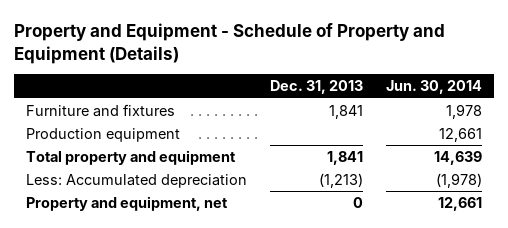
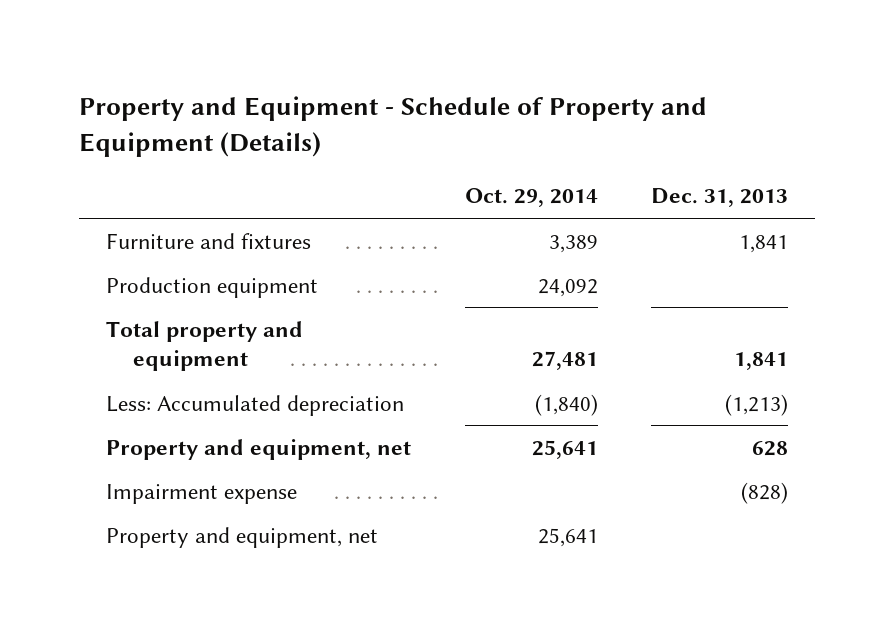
- | Dec. 31, 2013 | Jun. 30, 2014
+ | Oct. 29, 2014 | Dec. 31, 2013
- Property and equipment, net | 0 | 12,661
+ Property and equipment, net | 25,641 | 628
+ Impairment expense | | (828)
+ Property and equipment, net | 25,641 |

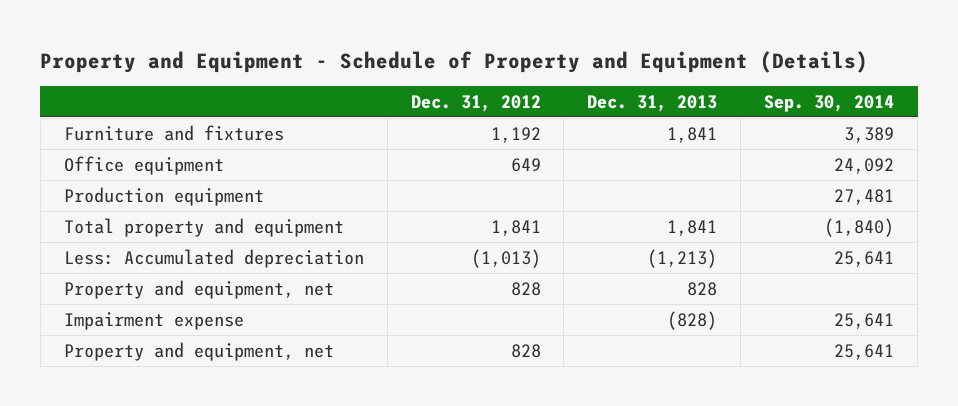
- | Oct. 29, 2014 | Dec. 31, 2013
+ | Dec. 31, 2012 | Dec. 31, 2013 | Sep. 30, 2014
+ Office equipment | 649 | | 24,092
- Property and equipment, net | 25,641 | 628
+ Property and equipment, net | 828 | 828 |

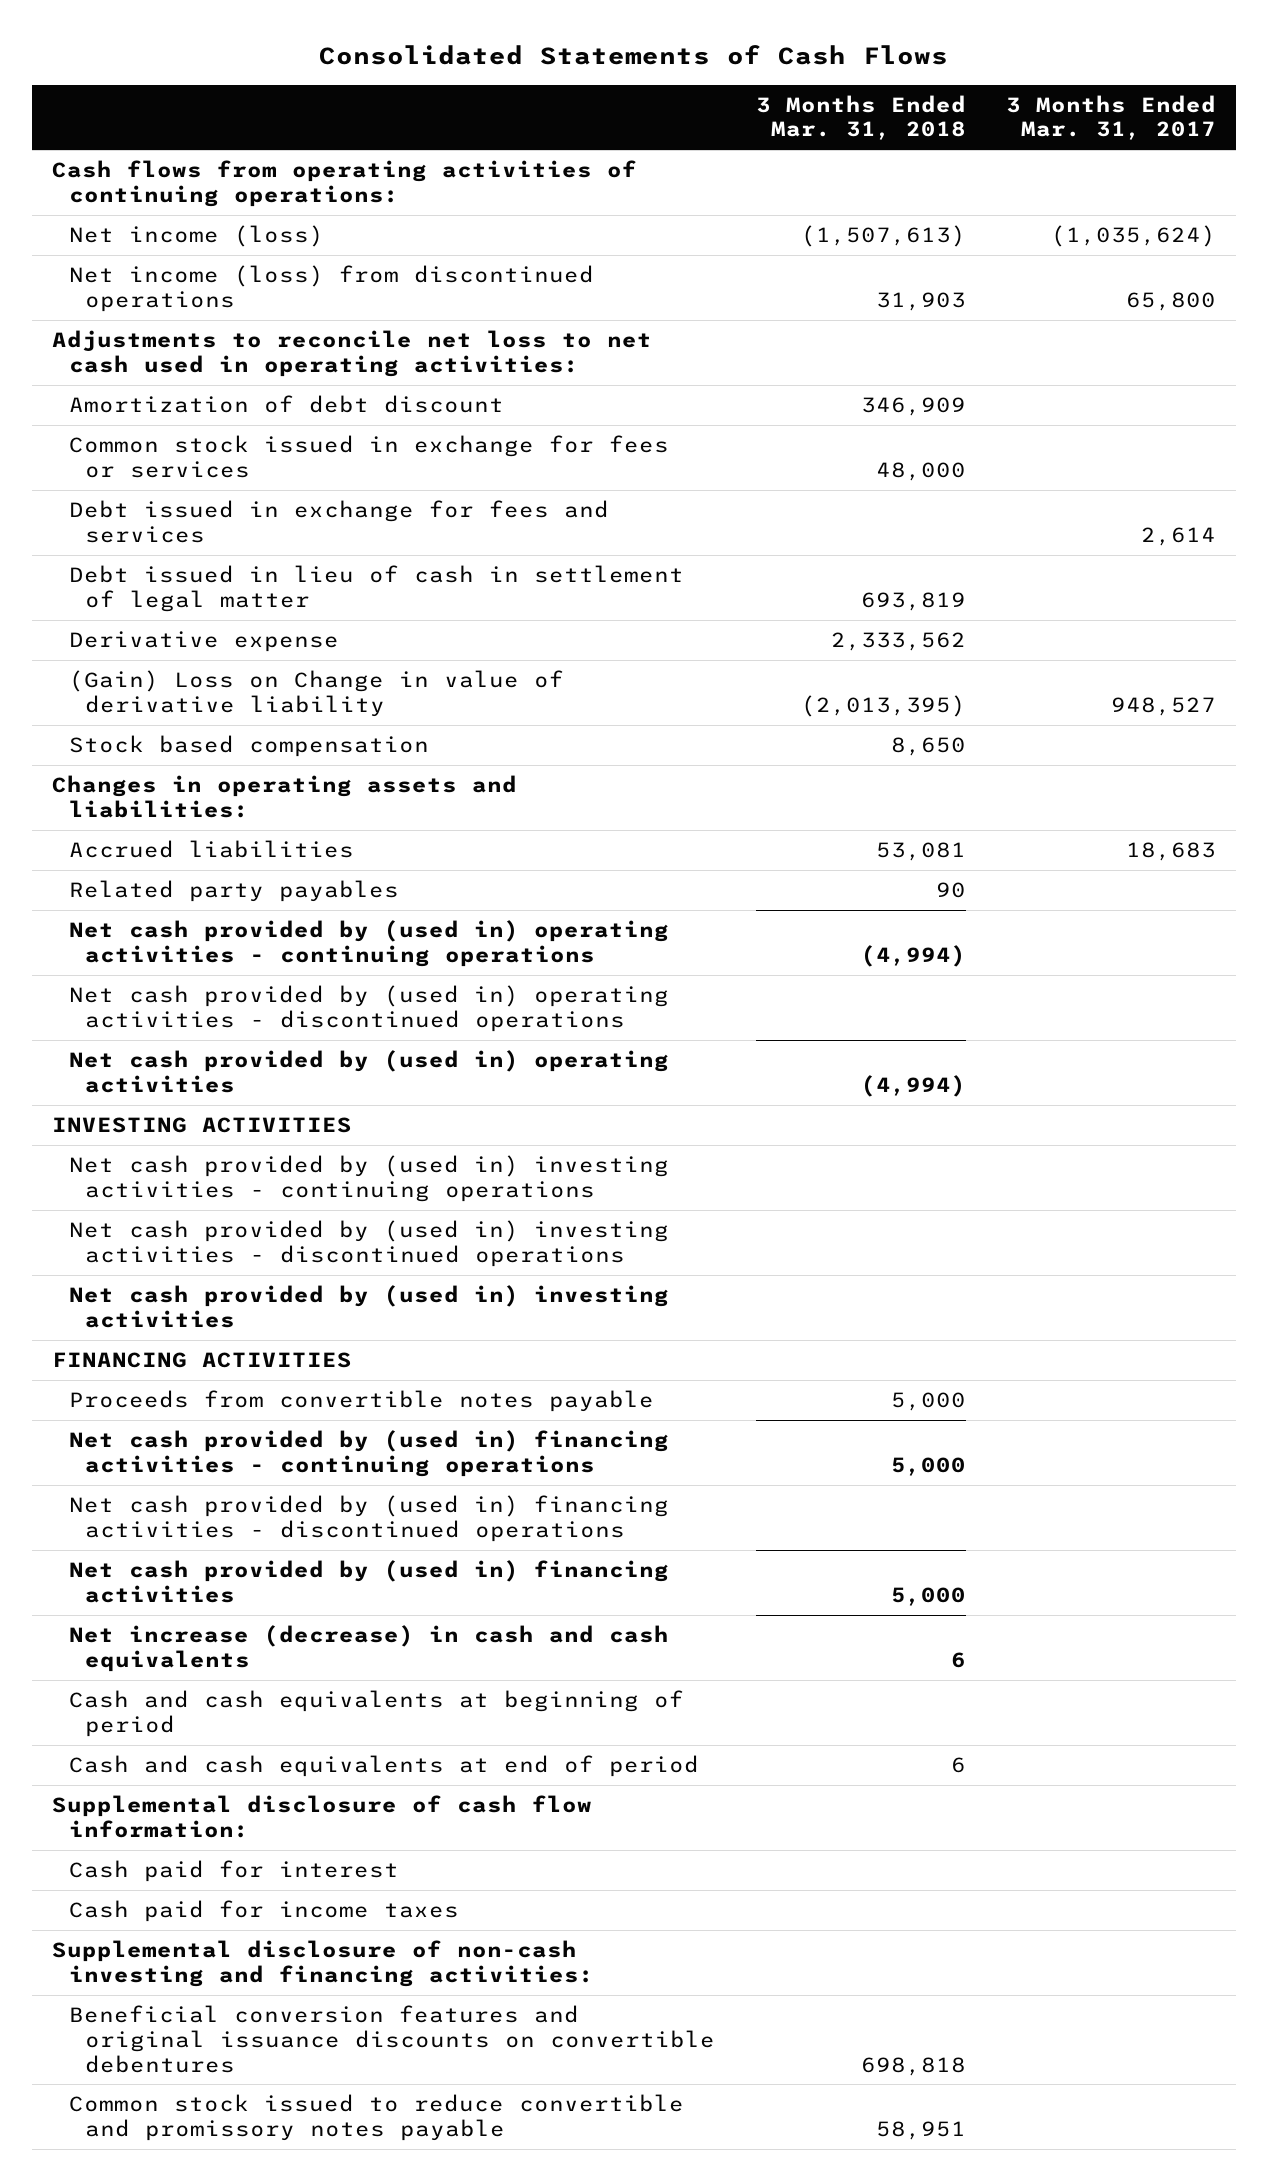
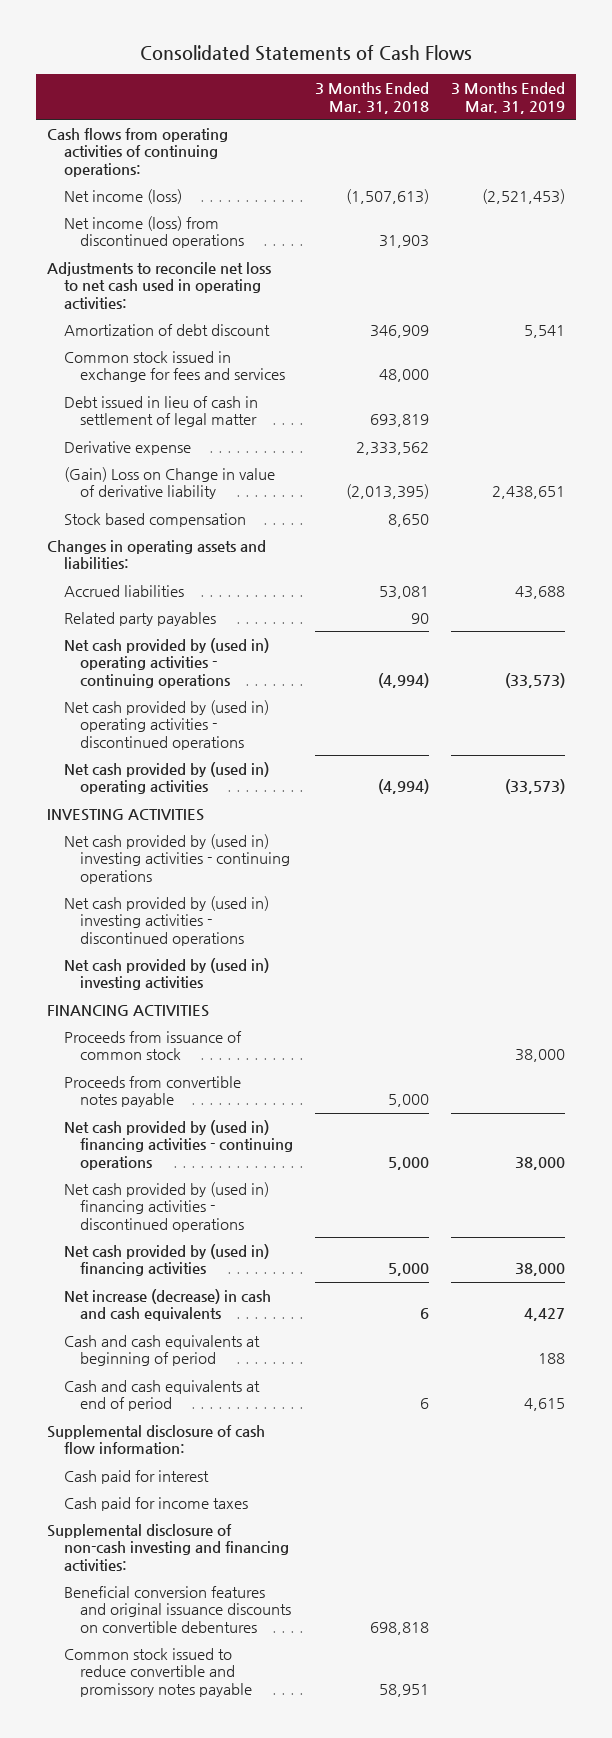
- | 3 Months Ended Mar. 31, 2018 | 3 Months Ended Mar. 31, 2017
+ | 3 Months Ended Mar. 31, 2018 | 3 Months Ended Mar. 31, 2019
- Common stock issued in exchange for fees or services | 48,000 |
- Debt issued in exchange for fees and services | | 2,614
+ Common stock issued in exchange for fees and services | 48,000 |
+ Proceeds from issuance of common stock | | 38,000

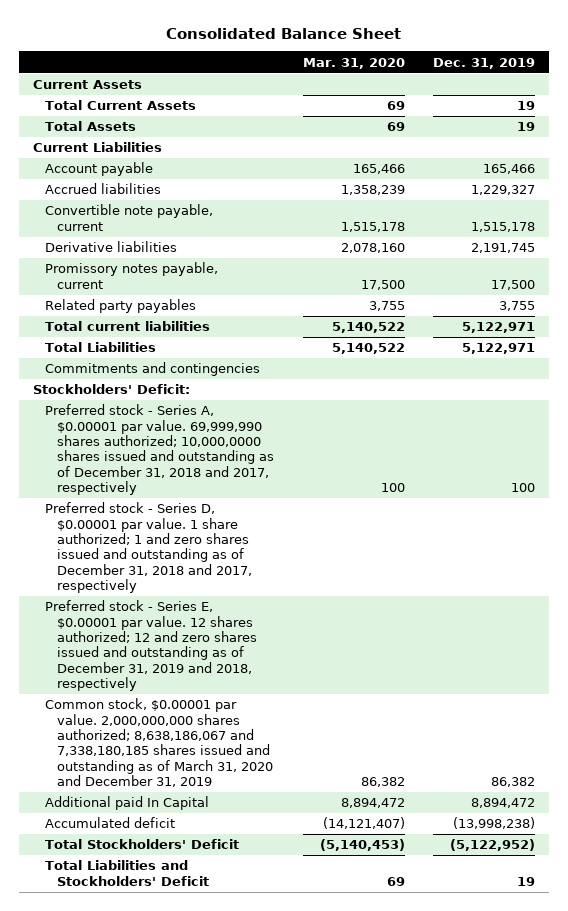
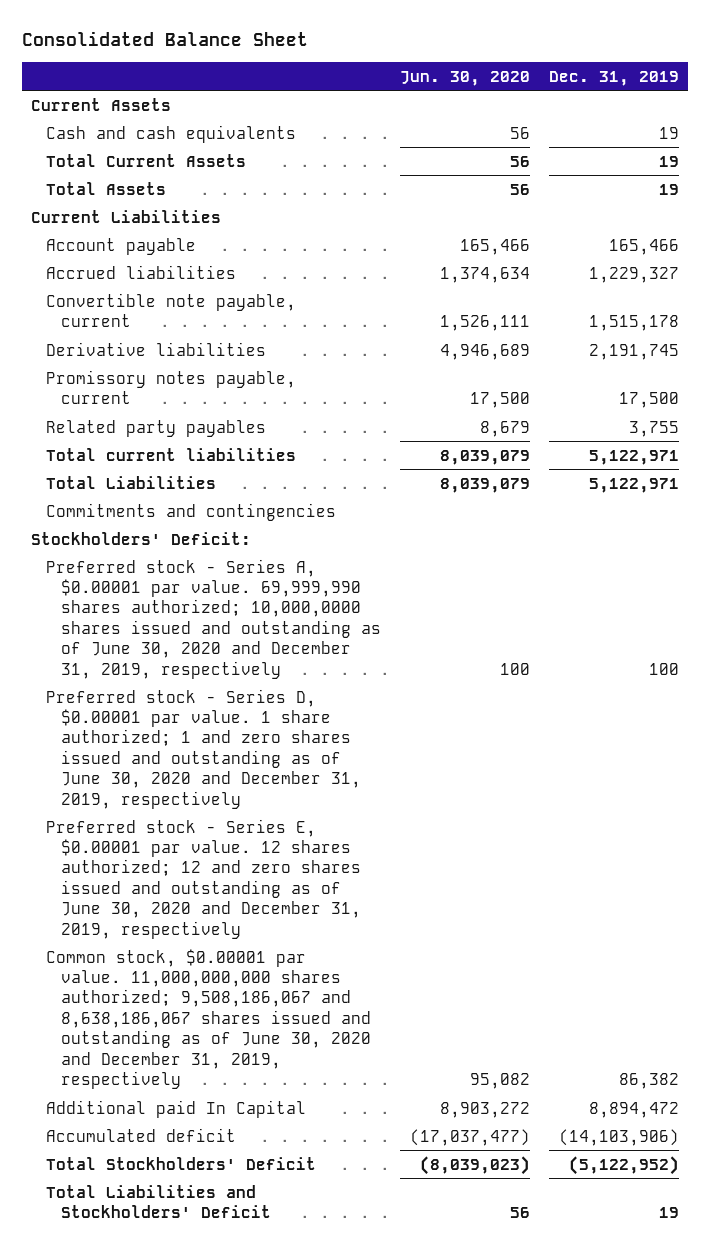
- | Mar. 31, 2020 | Dec. 31, 2019
+ | Jun. 30, 2020 | Dec. 31, 2019
+ Cash and cash equivalents | 56 | 19
- Preferred stock - Series A, $0.00001 par value. 69,999,990 shares authorized; 10,000,0000 shares issued and outstanding as of December 31, 2018 and 2017, respectively | 100 | 100
- Preferred stock - Series D, $0.00001 par value. 1 share authorized; 1 and zero shares issued and outstanding as of December 31, 2018 and 2017, respectively
- Preferred stock - Series E, $0.00001 par value. 12 shares authorized; 12 and zero shares issued and outstanding as of December 31, 2019 and 2018, respectively
- Common stock, $0.00001 par value. 2,000,000,000 shares authorized; 8,638,186,067 and 7,338,180,185 shares issued and outstanding as of March 31, 2020 and December 31, 2019 | 86,382 | 86,382
+ Preferred stock - Series A, $0.00001 par value. 69,999,990 shares authorized; 10,000,0000 shares issued and outstanding as of June 30, 2020 and December 31, 2019, respectively | 100 | 100
+ Preferred stock - Series D, $0.00001 par value. 1 share authorized; 1 and zero shares issued and outstanding as of June 30, 2020 and December 31, 2019, respectively
+ Preferred stock - Series E, $0.00001 par value. 12 shares authorized; 12 and zero shares issued and outstanding as of June 30, 2020 and December 31, 2019, respectively
+ Common stock, $0.00001 par value. 11,000,000,000 shares authorized; 9,508,186,067 and 8,638,186,067 shares issued and outstanding as of June 30, 2020 and December 31, 2019, respectively | 95,082 | 86,382
- Accumulated deficit | (14,121,407) | (13,998,238)
+ Accumulated deficit | (17,037,477) | (14,103,906)

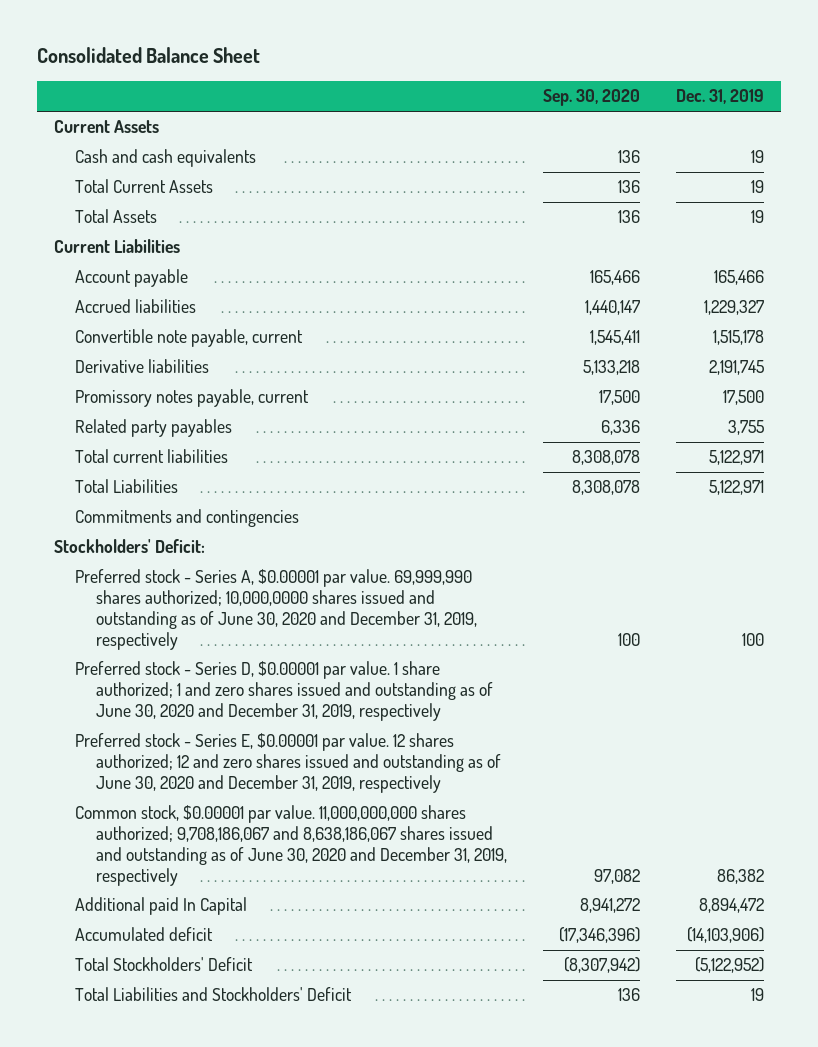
- | Jun. 30, 2020 | Dec. 31, 2019
+ | Sep. 30, 2020 | Dec. 31, 2019
- Common stock, $0.00001 par value. 11,000,000,000 shares authorized; 9,508,186,067 and 8,638,186,067 shares issued and outstanding as of June 30, 2020 and December 31, 2019, respectively | 95,082 | 86,382
+ Common stock, $0.00001 par value. 11,000,000,000 shares authorized; 9,708,186,067 and 8,638,186,067 shares issued and outstanding as of June 30, 2020 and December 31, 2019, respectively | 97,082 | 86,382

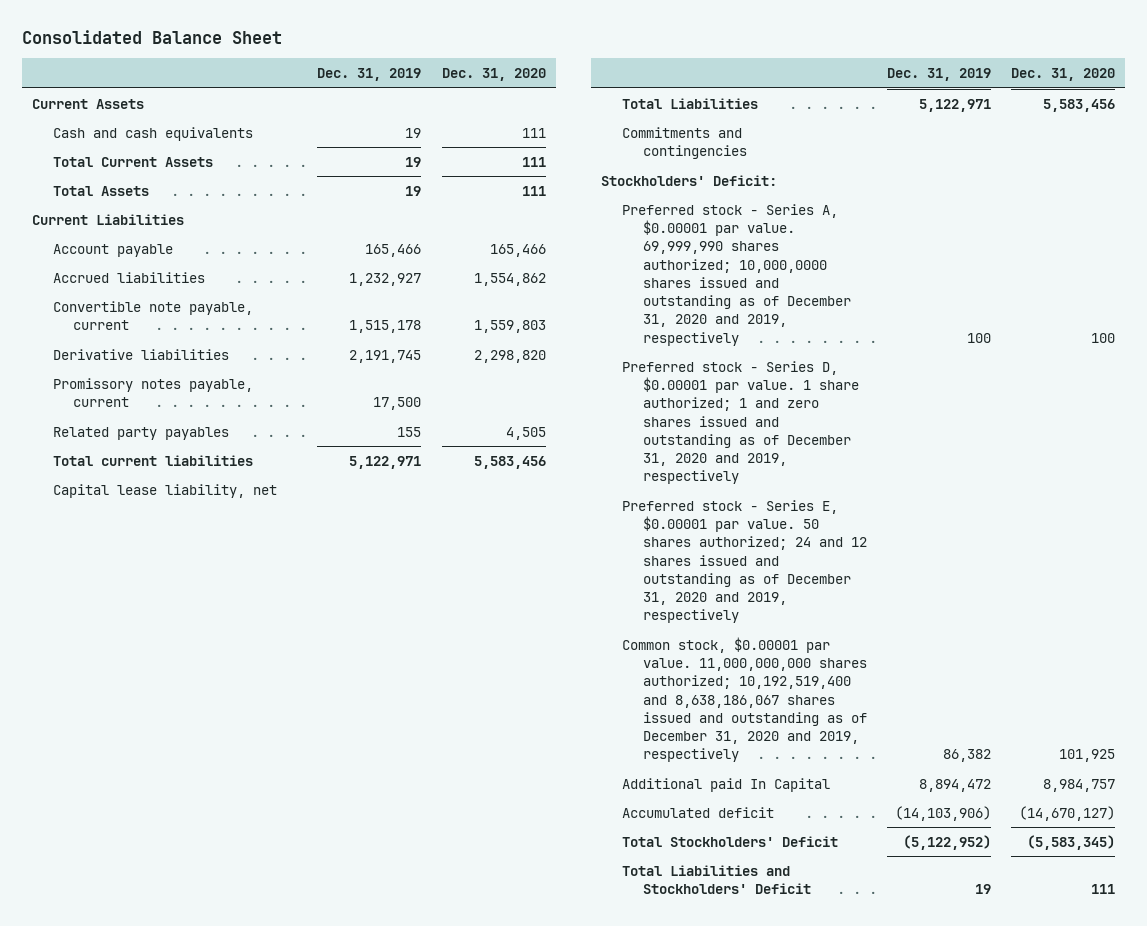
- | Sep. 30, 2020 | Dec. 31, 2019
+ | Dec. 31, 2019 | Dec. 31, 2020
- Accrued liabilities | 1,440,147 | 1,229,327
+ Accrued liabilities | 1,232,927 | 1,554,862
- Related party payables | 6,336 | 3,755
+ Related party payables | 155 | 4,505
+ Capital lease liability, net
- Preferred stock - Series A, $0.00001 par value. 69,999,990 shares authorized; 10,000,0000 shares issued and outstanding as of June 30, 2020 and December 31, 2019, respectively | 100 | 100
- Preferred stock - Series D, $0.00001 par value. 1 share authorized; 1 and zero shares issued and outstanding as of June 30, 2020 and December 31, 2019, respectively
- Preferred stock - Series E, $0.00001 par value. 12 shares authorized; 12 and zero shares issued and outstanding as of June 30, 2020 and December 31, 2019, respectively
- Common stock, $0.00001 par value. 11,000,000,000 shares authorized; 9,708,186,067 and 8,638,186,067 shares issued and outstanding as of June 30, 2020 and December 31, 2019, respectively | 97,082 | 86,382
+ Preferred stock - Series A, $0.00001 par value. 69,999,990 shares authorized; 10,000,0000 shares issued and outstanding as of December 31, 2020 and 2019, respectively | 100 | 100
+ Preferred stock - Series D, $0.00001 par value. 1 share authorized; 1 and zero shares issued and outstanding as of December 31, 2020 and 2019, respectively
+ Preferred stock - Series E, $0.00001 par value. 50 shares authorized; 24 and 12 shares issued and outstanding as of December 31, 2020 and 2019, respectively
+ Common stock, $0.00001 par value. 11,000,000,000 shares authorized; 10,192,519,400 and 8,638,186,067 shares issued and outstanding as of December 31, 2020 and 2019, respectively | 86,382 | 101,925

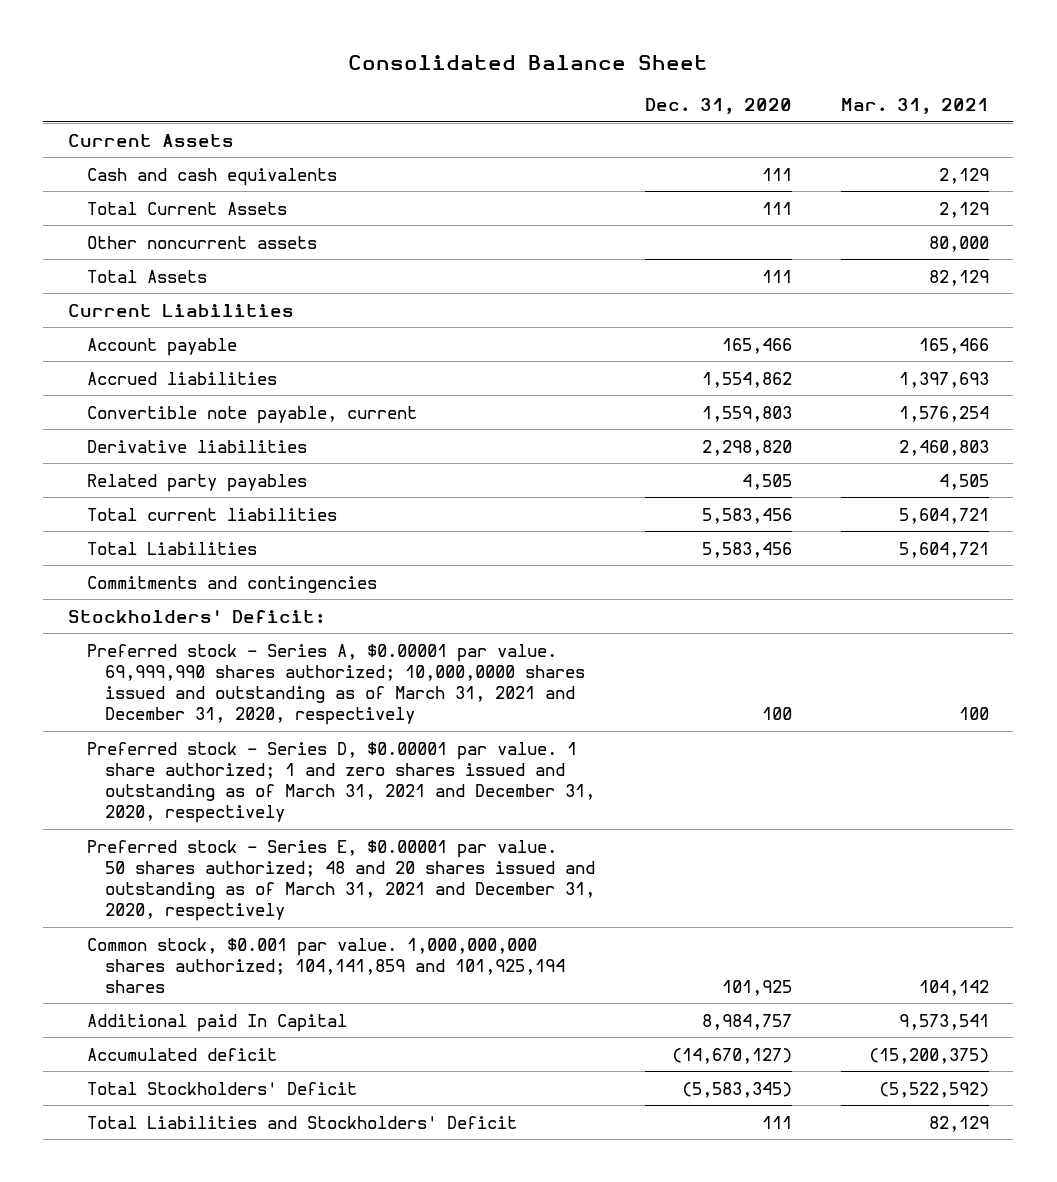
- | Dec. 31, 2019 | Dec. 31, 2020
+ | Dec. 31, 2020 | Mar. 31, 2021
+ Other noncurrent assets | | 80,000
- Promissory notes payable, current | 17,500 |
- Capital lease liability, net
- Preferred stock - Series A, $0.00001 par value. 69,999,990 shares authorized; 10,000,0000 shares issued and outstanding as of December 31, 2020 and 2019, respectively | 100 | 100
- Preferred stock - Series D, $0.00001 par value. 1 share authorized; 1 and zero shares issued and outstanding as of December 31, 2020 and 2019, respectively
- Preferred stock - Series E, $0.00001 par value. 50 shares authorized; 24 and 12 shares issued and outstanding as of December 31, 2020 and 2019, respectively
- Common stock, $0.00001 par value. 11,000,000,000 shares authorized; 10,192,519,400 and 8,638,186,067 shares issued and outstanding as of December 31, 2020 and 2019, respectively | 86,382 | 101,925
+ Preferred stock - Series A, $0.00001 par value. 69,999,990 shares authorized; 10,000,0000 shares issued and outstanding as of March 31, 2021 and December 31, 2020, respectively | 100 | 100
+ Preferred stock - Series D, $0.00001 par value. 1 share authorized; 1 and zero shares issued and outstanding as of March 31, 2021 and December 31, 2020, respectively
+ Preferred stock - Series E, $0.00001 par value. 50 shares authorized; 48 and 20 shares issued and outstanding as of March 31, 2021 and December 31, 2020, respectively
+ Common stock, $0.001 par value. 1,000,000,000 shares authorized; 104,141,859 and 101,925,194 shares | 101,925 | 104,142

